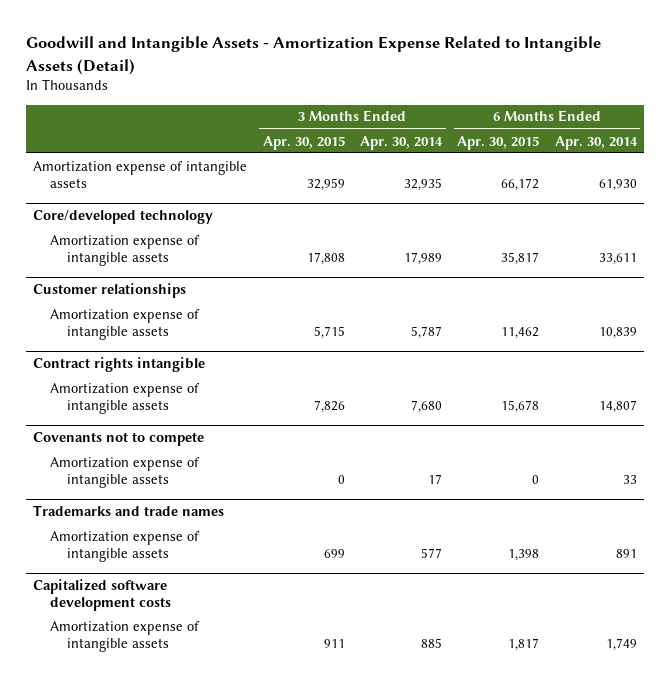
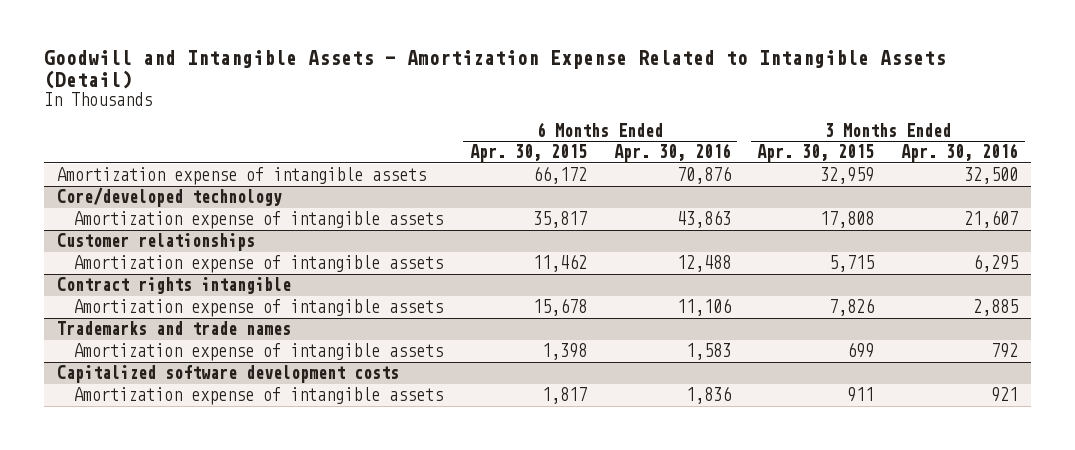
- | 3 Months Ended Apr. 30, 2015 | 3 Months Ended Apr. 30, 2014 | 6 Months Ended Apr. 30, 2015 | 6 Months Ended Apr. 30, 2014
+ | 6 Months Ended Apr. 30, 2015 | 6 Months Ended Apr. 30, 2016 | 3 Months Ended Apr. 30, 2015 | 3 Months Ended Apr. 30, 2016
- Covenants not to compete
- Amortization expense of intangible assets | 0 | 17 | 0 | 33

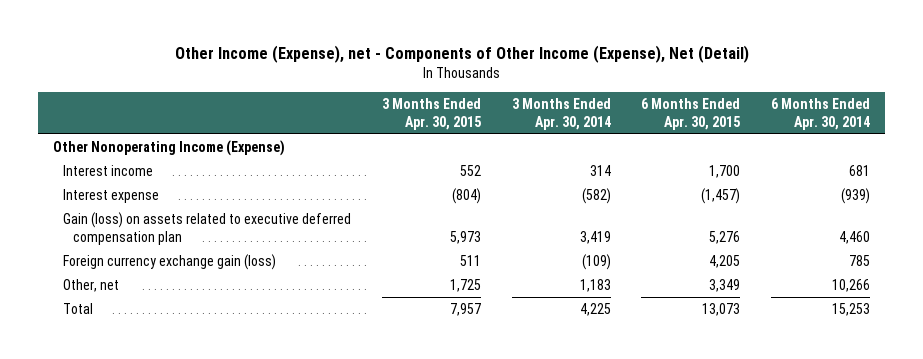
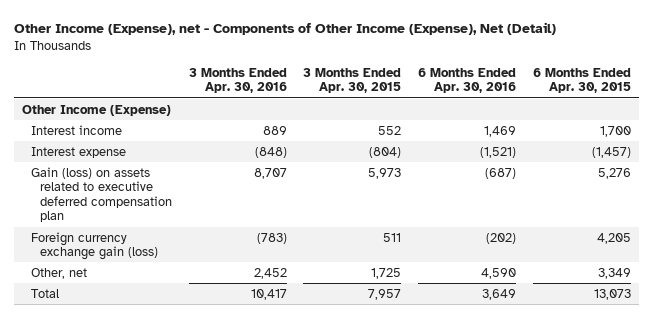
- | 3 Months Ended Apr. 30, 2015 | 3 Months Ended Apr. 30, 2014 | 6 Months Ended Apr. 30, 2015 | 6 Months Ended Apr. 30, 2014
+ | 3 Months Ended Apr. 30, 2016 | 3 Months Ended Apr. 30, 2015 | 6 Months Ended Apr. 30, 2016 | 6 Months Ended Apr. 30, 2015
- Other Nonoperating Income (Expense)
+ Other Income (Expense)

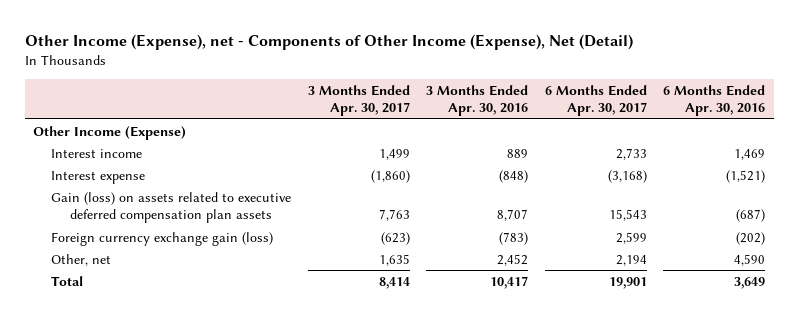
- | 3 Months Ended Apr. 30, 2016 | 3 Months Ended Apr. 30, 2015 | 6 Months Ended Apr. 30, 2016 | 6 Months Ended Apr. 30, 2015
+ | 3 Months Ended Apr. 30, 2017 | 3 Months Ended Apr. 30, 2016 | 6 Months Ended Apr. 30, 2017 | 6 Months Ended Apr. 30, 2016
- Gain (loss) on assets related to executive deferred compensation plan | 8,707 | 5,973 | (687) | 5,276
+ Gain (loss) on assets related to executive deferred compensation plan assets | 7,763 | 8,707 | 15,543 | (687)

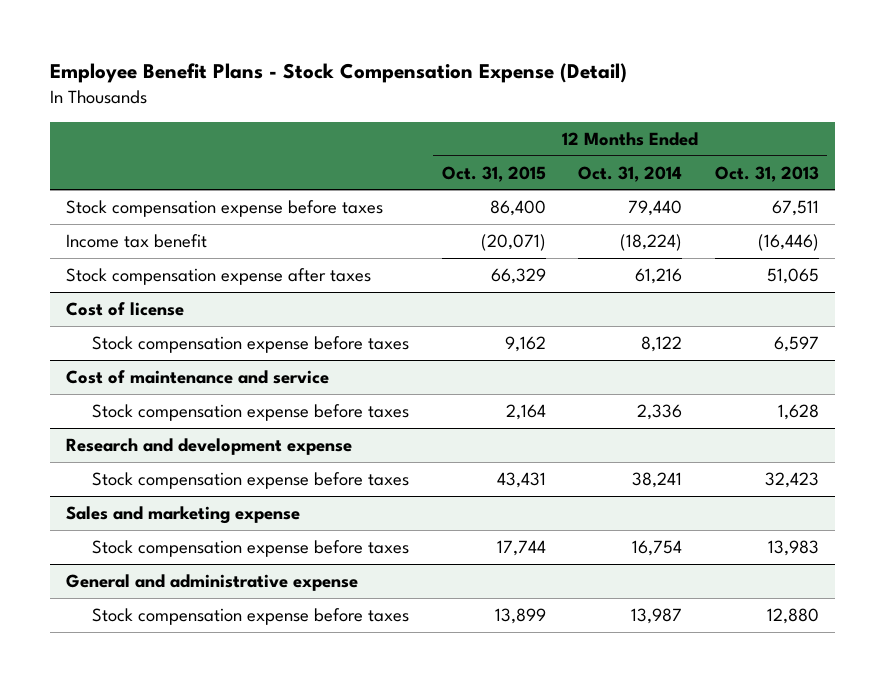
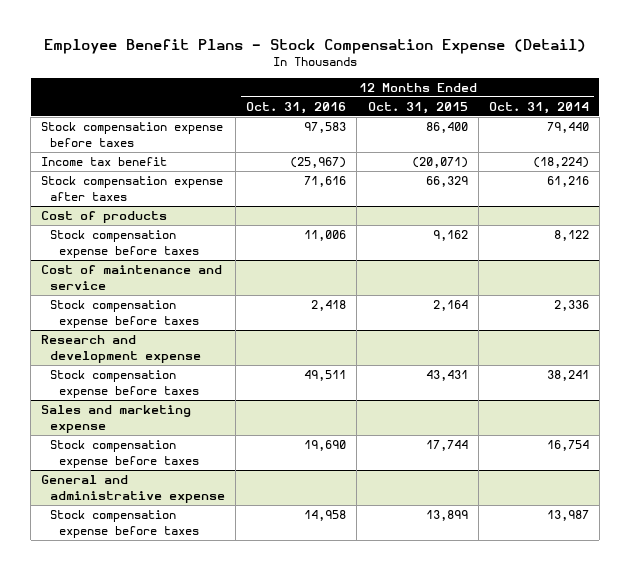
- | 12 Months Ended Oct. 31, 2015 | 12 Months Ended Oct. 31, 2014 | 12 Months Ended Oct. 31, 2013
+ | 12 Months Ended Oct. 31, 2016 | 12 Months Ended Oct. 31, 2015 | 12 Months Ended Oct. 31, 2014
- Cost of license
+ Cost of products

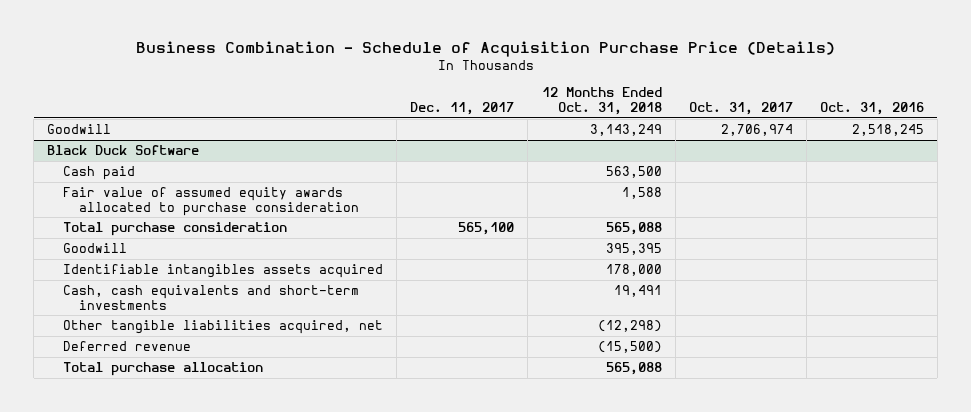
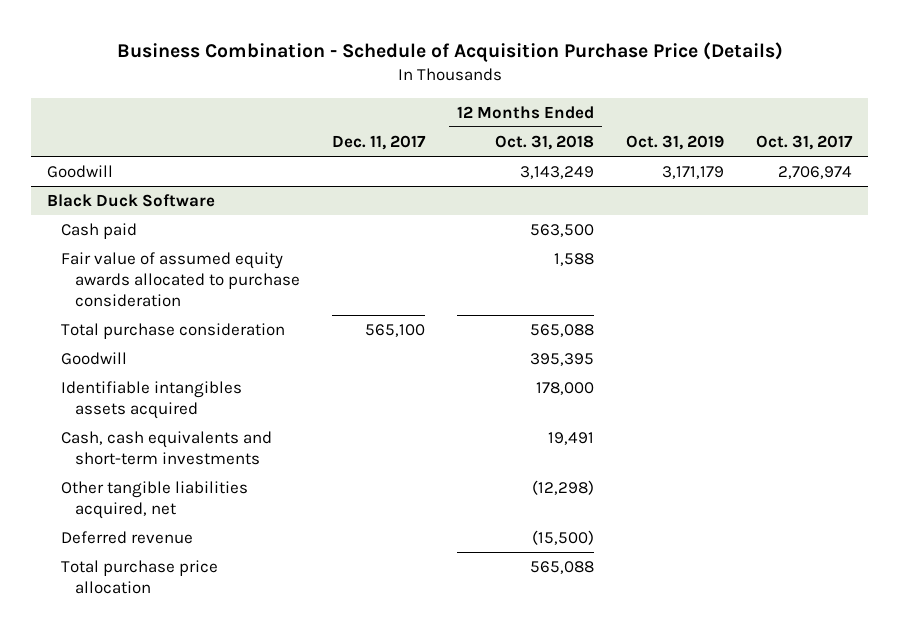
- | Dec. 11, 2017 | 12 Months Ended Oct. 31, 2018 | Oct. 31, 2017 | Oct. 31, 2016
+ | Dec. 11, 2017 | 12 Months Ended Oct. 31, 2018 | Oct. 31, 2019 | Oct. 31, 2017
@ Black Duck Software
- Total purchase allocation | | 565,088 | |
+ Total purchase price allocation | | 565,088 | |

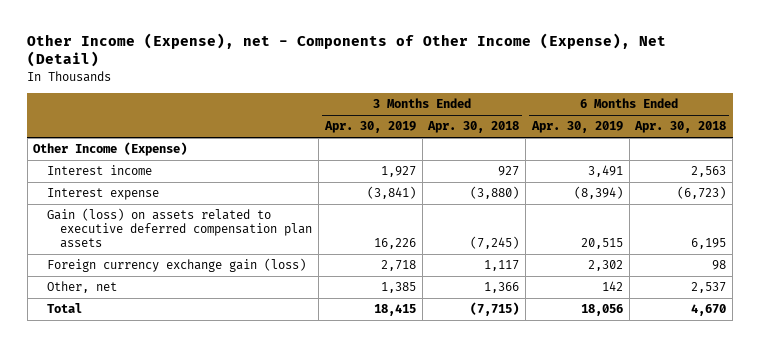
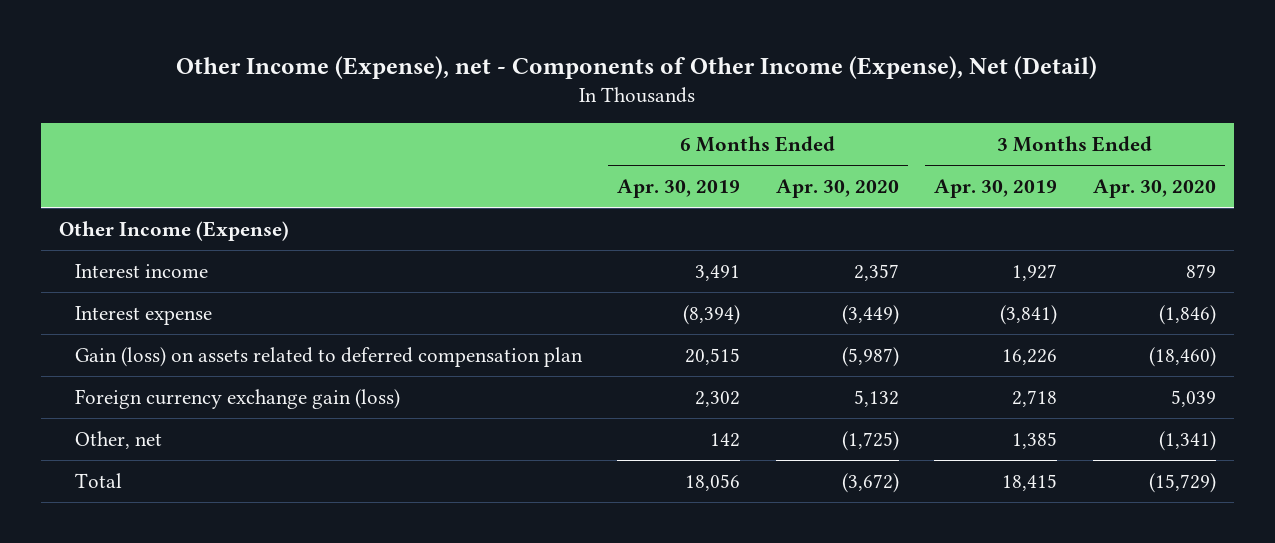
- | 3 Months Ended Apr. 30, 2019 | 3 Months Ended Apr. 30, 2018 | 6 Months Ended Apr. 30, 2019 | 6 Months Ended Apr. 30, 2018
+ | 6 Months Ended Apr. 30, 2019 | 6 Months Ended Apr. 30, 2020 | 3 Months Ended Apr. 30, 2019 | 3 Months Ended Apr. 30, 2020
- Gain (loss) on assets related to executive deferred compensation plan assets | 16,226 | (7,245) | 20,515 | 6,195
+ Gain (loss) on assets related to deferred compensation plan | 20,515 | (5,987) | 16,226 | (18,460)

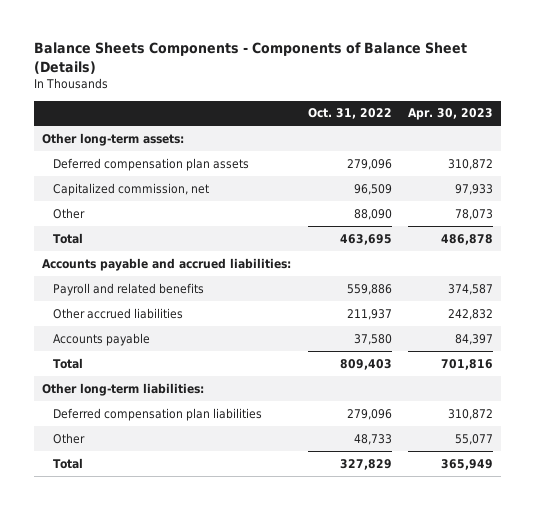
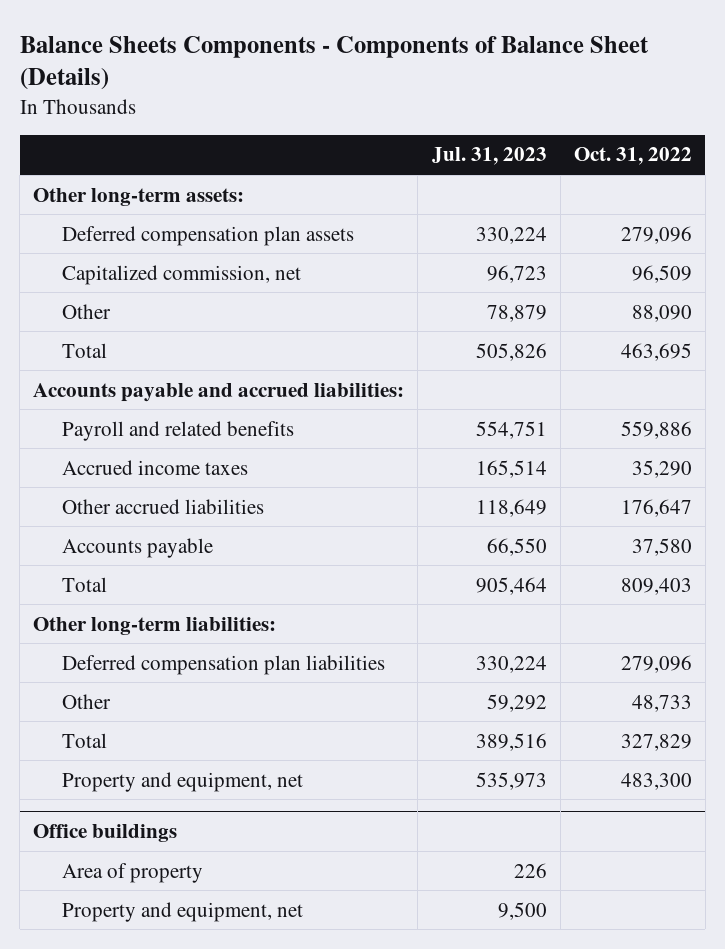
- | Oct. 31, 2022 | Apr. 30, 2023
+ | Jul. 31, 2023 | Oct. 31, 2022
- Other accrued liabilities | 211,937 | 242,832
+ Accrued income taxes | 165,514 | 35,290
+ Other accrued liabilities | 118,649 | 176,647
+ Property and equipment, net | 535,973 | 483,300
+ Office buildings
+ Area of property | 226 |
+ Property and equipment, net | 9,500 |

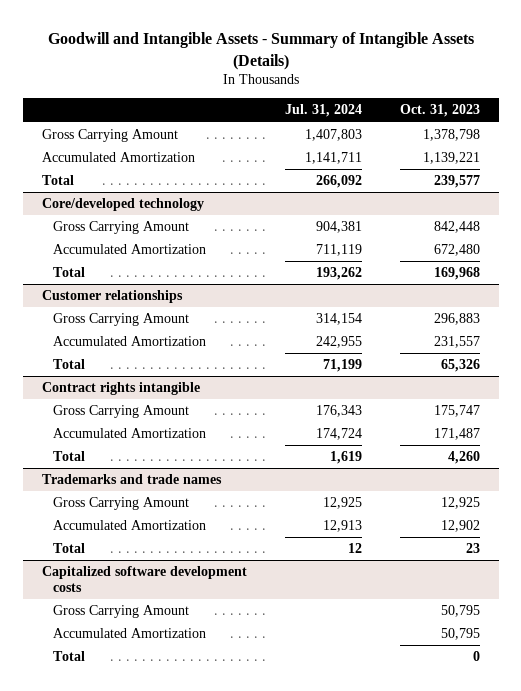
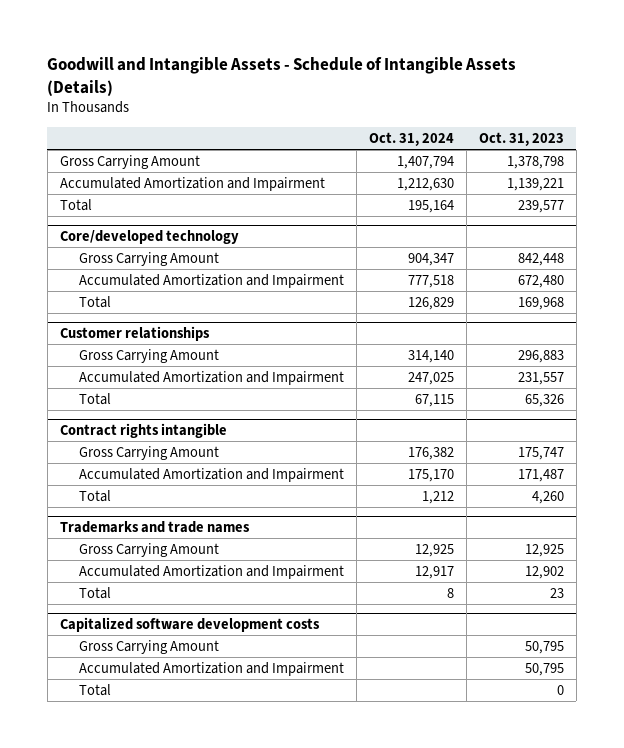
- Goodwill and Intangible Assets - Summary of Intangible Assets (Details)
+ Goodwill and Intangible Assets - Schedule of Intangible Assets (Details)
- | Jul. 31, 2024 | Oct. 31, 2023
+ | Oct. 31, 2024 | Oct. 31, 2023
- Accumulated Amortization | 1,141,711 | 1,139,221
+ Accumulated Amortization and Impairment | 1,212,630 | 1,139,221
@ Core/developed technology
- Accumulated Amortization | 711,119 | 672,480
+ Accumulated Amortization and Impairment | 777,518 | 672,480
@ Customer relationships
- Accumulated Amortization | 242,955 | 231,557
+ Accumulated Amortization and Impairment | 247,025 | 231,557
@ Contract rights intangible
- Accumulated Amortization | 174,724 | 171,487
+ Accumulated Amortization and Impairment | 175,170 | 171,487
@ Trademarks and trade names
- Accumulated Amortization | 12,913 | 12,902
+ Accumulated Amortization and Impairment | 12,917 | 12,902
@ Capitalized software development costs
- Accumulated Amortization | | 50,795
+ Accumulated Amortization and Impairment | | 50,795

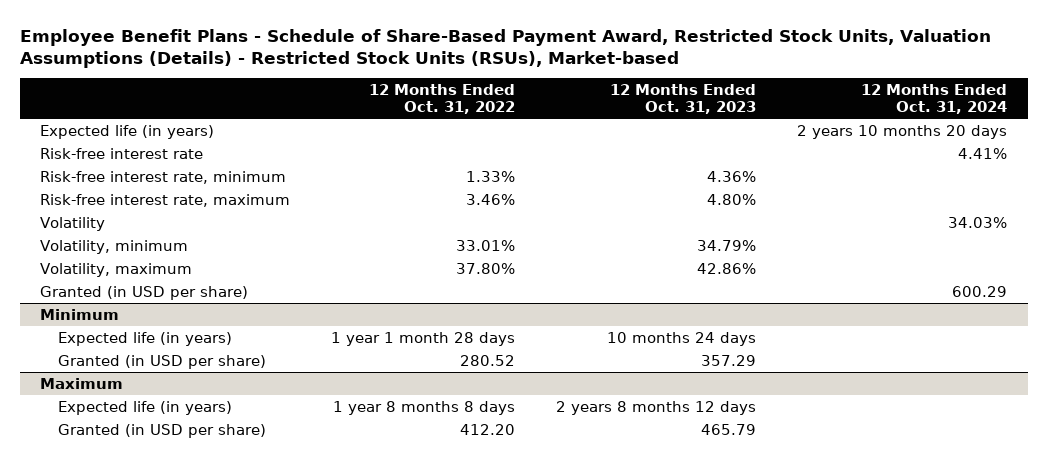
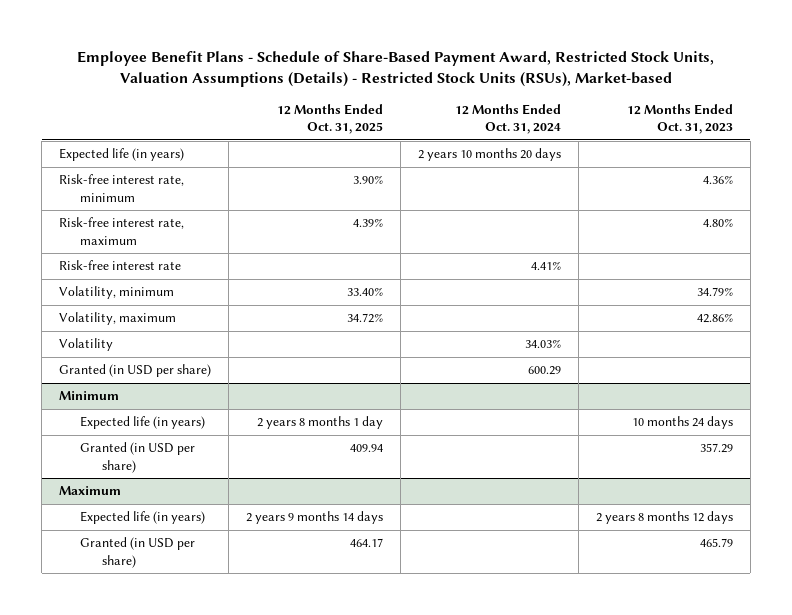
- | 12 Months Ended Oct. 31, 2022 | 12 Months Ended Oct. 31, 2023 | 12 Months Ended Oct. 31, 2024
+ | 12 Months Ended Oct. 31, 2025 | 12 Months Ended Oct. 31, 2024 | 12 Months Ended Oct. 31, 2023
moved down: Risk-free interest rate | | 4.41% |
moved down: Volatility | | 34.03% |

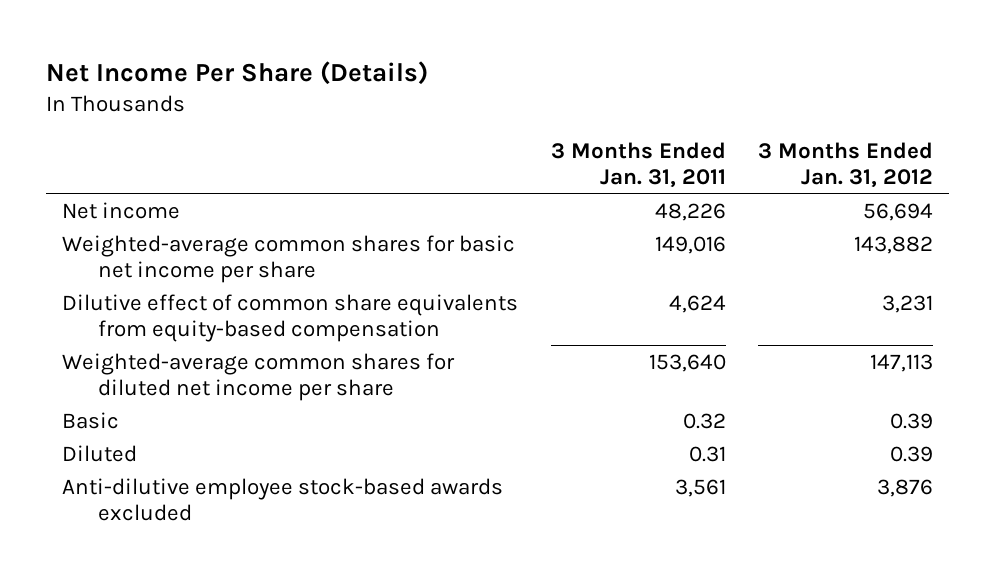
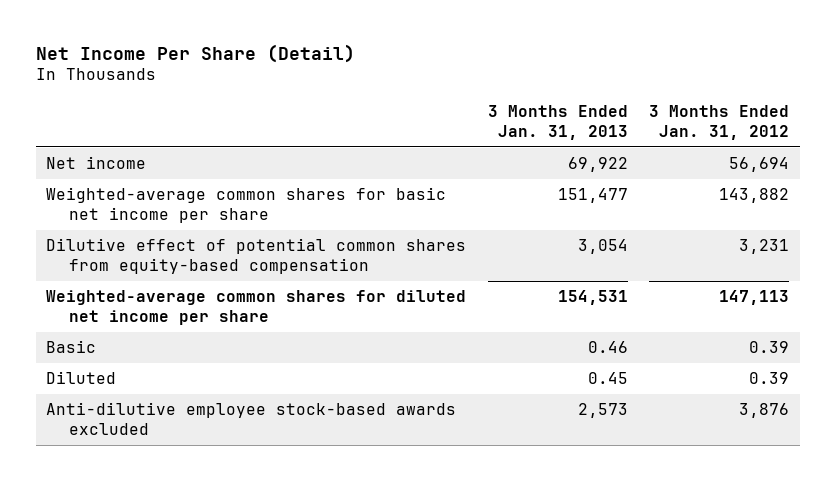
- Net Income Per Share (Details)
+ Net Income Per Share (Detail)
- | 3 Months Ended Jan. 31, 2011 | 3 Months Ended Jan. 31, 2012
+ | 3 Months Ended Jan. 31, 2013 | 3 Months Ended Jan. 31, 2012
- Dilutive effect of common share equivalents from equity-based compensation | 4,624 | 3,231
+ Dilutive effect of potential common shares from equity-based compensation | 3,054 | 3,231

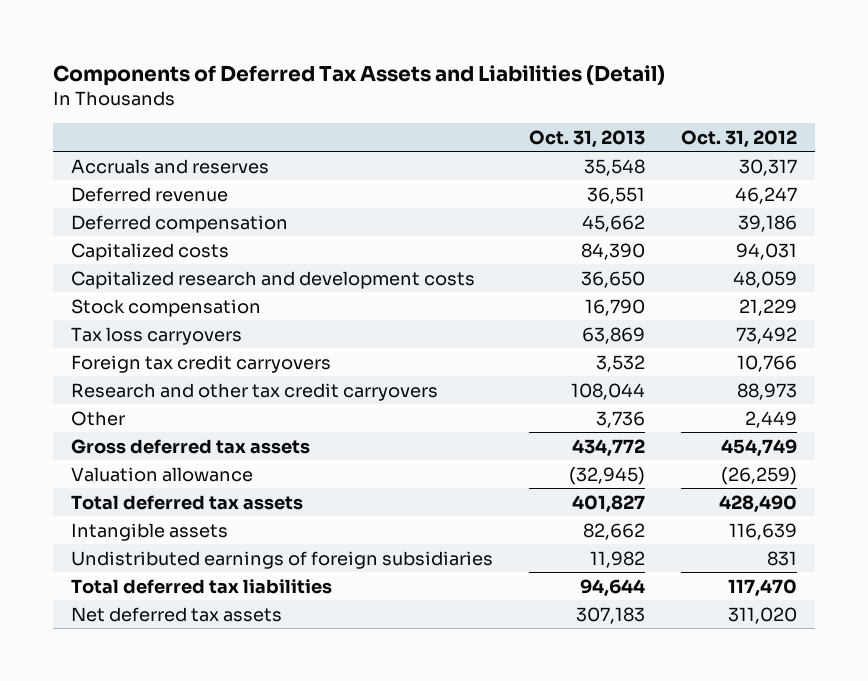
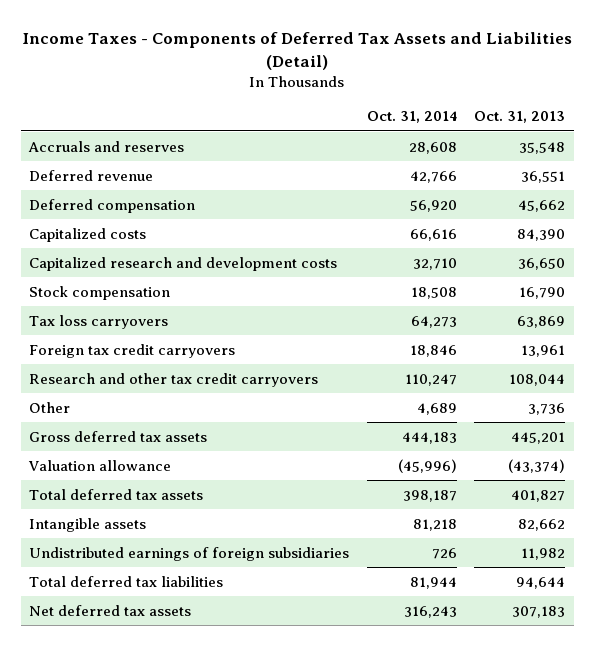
- Components of Deferred Tax Assets and Liabilities (Detail)
+ Income Taxes - Components of Deferred Tax Assets and Liabilities (Detail)
- | Oct. 31, 2013 | Oct. 31, 2012
+ | Oct. 31, 2014 | Oct. 31, 2013
- Foreign tax credit carryovers | 3,532 | 10,766
+ Foreign tax credit carryovers | 18,846 | 13,961
- Gross deferred tax assets | 434,772 | 454,749
- Valuation allowance | (32,945) | (26,259)
+ Gross deferred tax assets | 444,183 | 445,201
+ Valuation allowance | (45,996) | (43,374)

